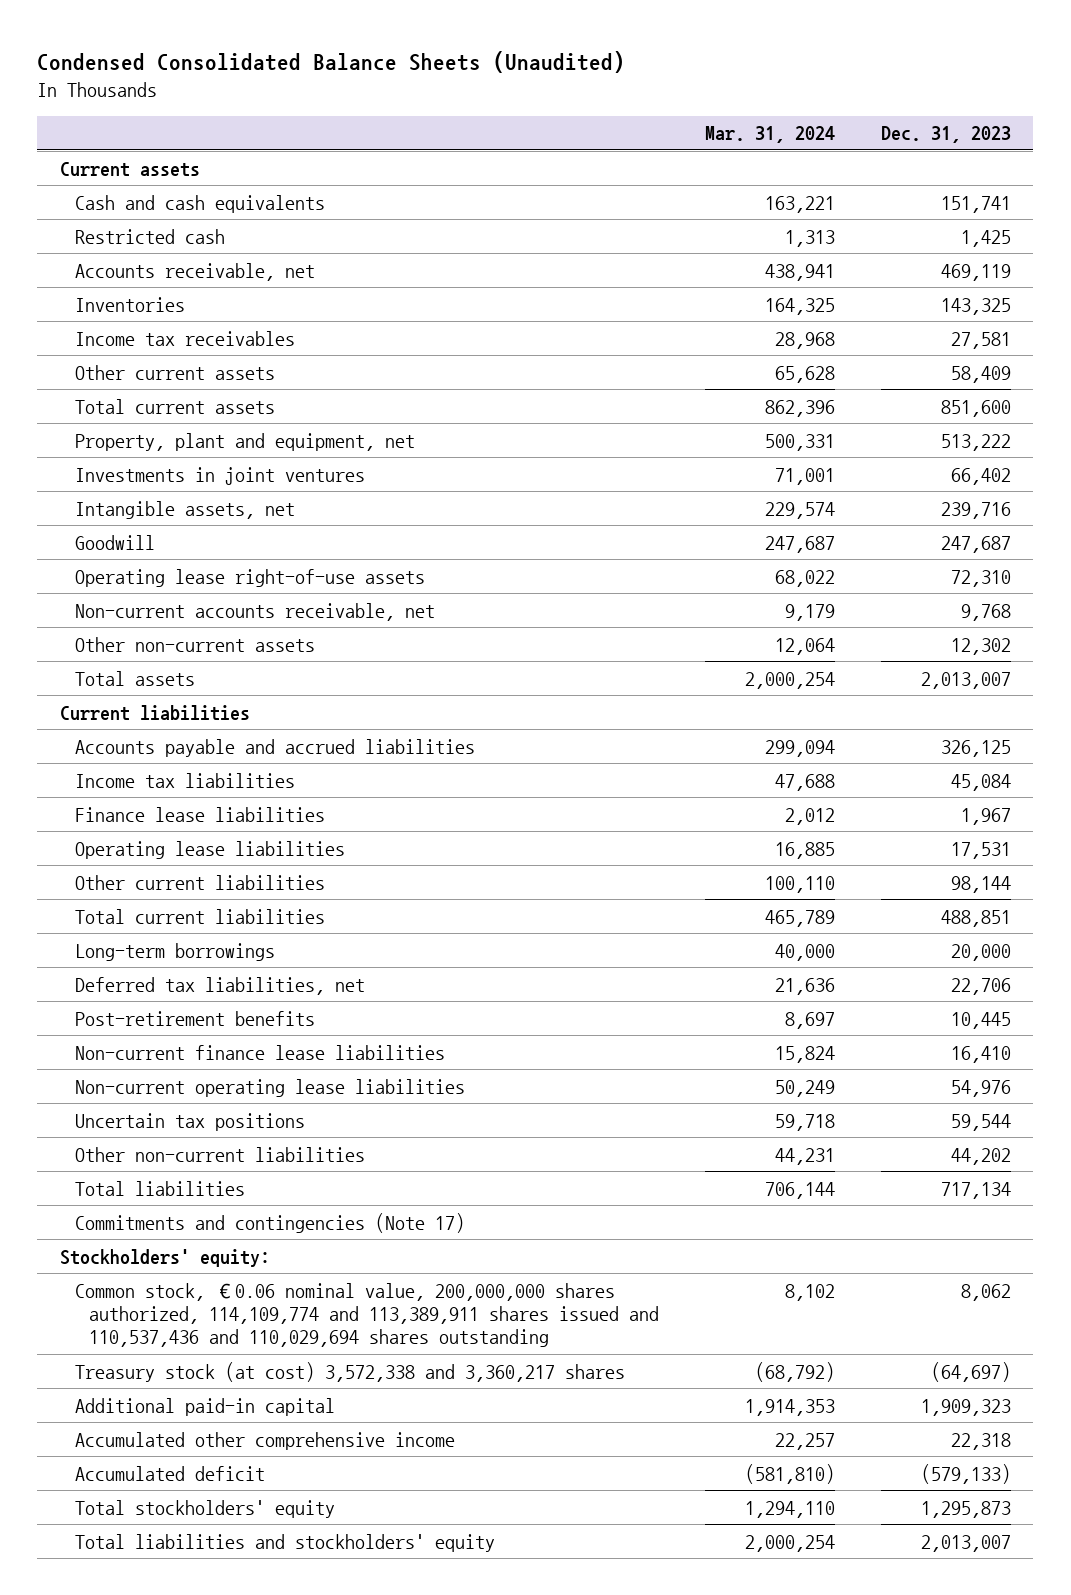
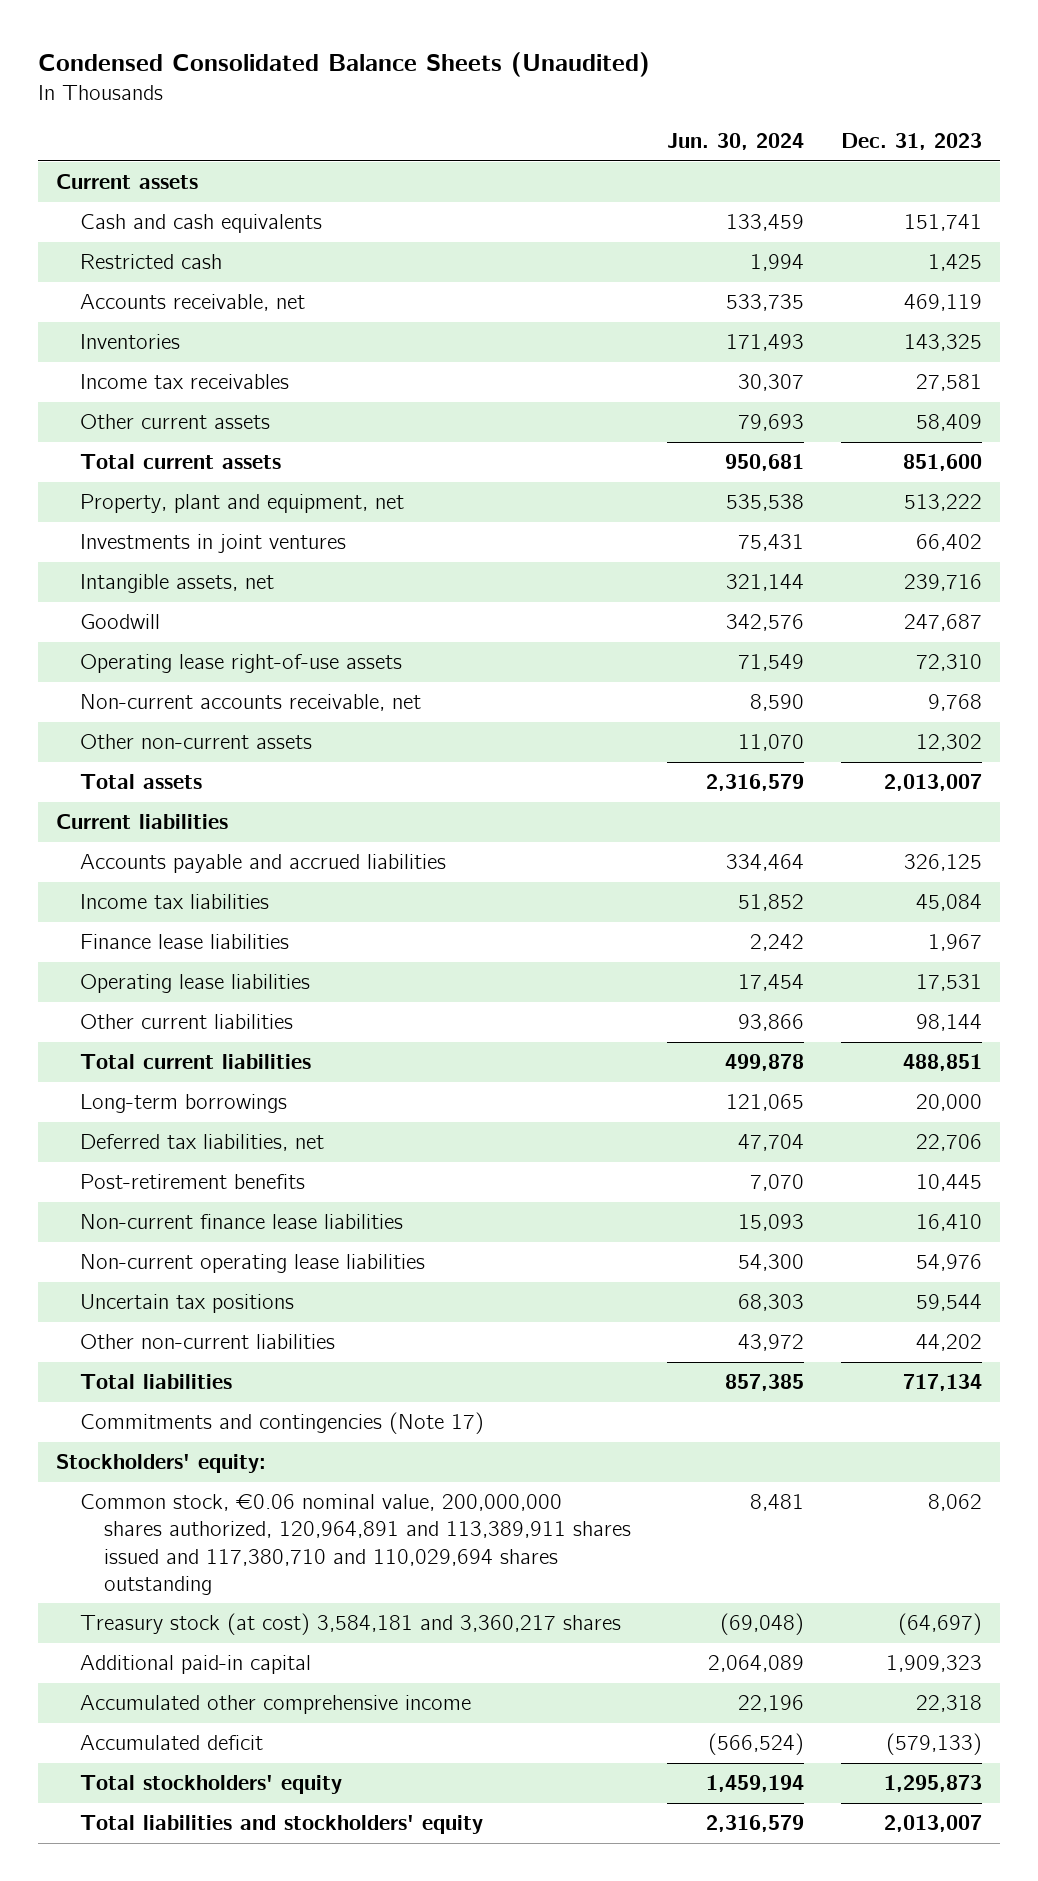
- | Mar. 31, 2024 | Dec. 31, 2023
+ | Jun. 30, 2024 | Dec. 31, 2023
- Common stock, €0.06 nominal value, 200,000,000 shares authorized, 114,109,774 and 113,389,911 shares issued and 110,537,436 and 110,029,694 shares outstanding | 8,102 | 8,062
- Treasury stock (at cost) 3,572,338 and 3,360,217 shares | (68,792) | (64,697)
+ Common stock, €0.06 nominal value, 200,000,000 shares authorized, 120,964,891 and 113,389,911 shares issued and 117,380,710 and 110,029,694 shares outstanding | 8,481 | 8,062
+ Treasury stock (at cost) 3,584,181 and 3,360,217 shares | (69,048) | (64,697)

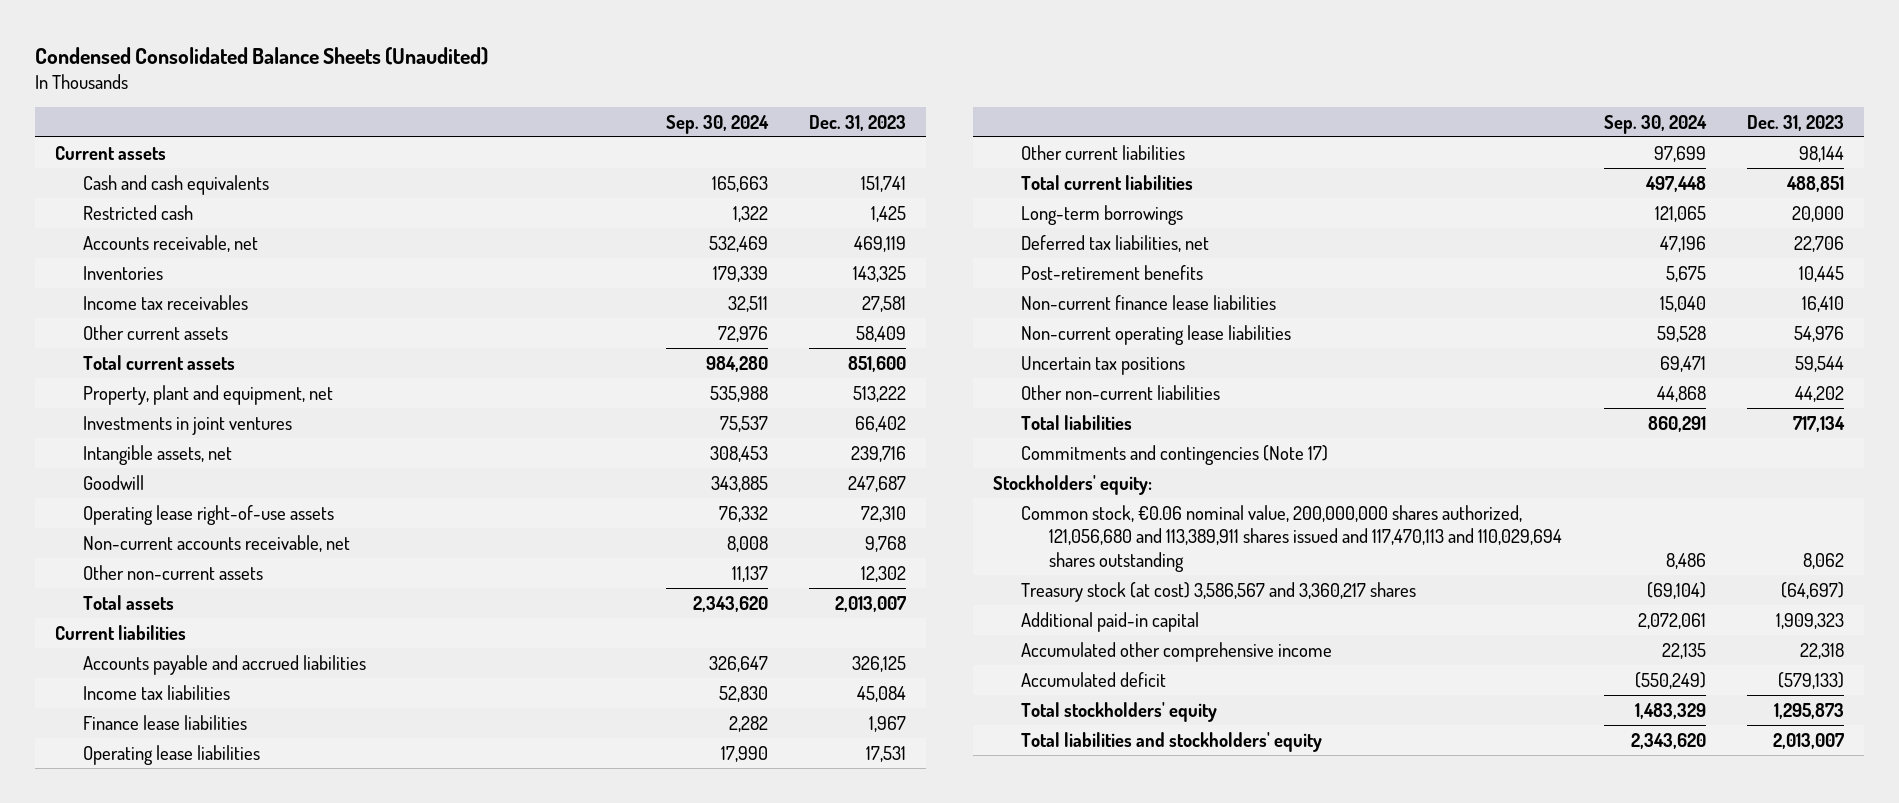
- | Jun. 30, 2024 | Dec. 31, 2023
+ | Sep. 30, 2024 | Dec. 31, 2023
- Common stock, €0.06 nominal value, 200,000,000 shares authorized, 120,964,891 and 113,389,911 shares issued and 117,380,710 and 110,029,694 shares outstanding | 8,481 | 8,062
- Treasury stock (at cost) 3,584,181 and 3,360,217 shares | (69,048) | (64,697)
+ Common stock, €0.06 nominal value, 200,000,000 shares authorized, 121,056,680 and 113,389,911 shares issued and 117,470,113 and 110,029,694 shares outstanding | 8,486 | 8,062
+ Treasury stock (at cost) 3,586,567 and 3,360,217 shares | (69,104) | (64,697)

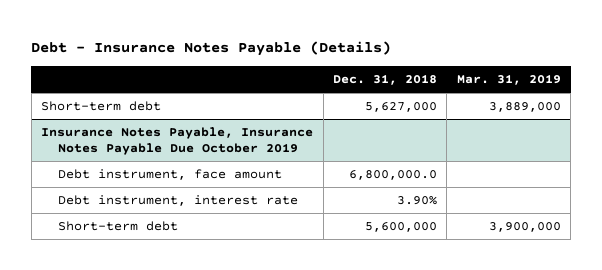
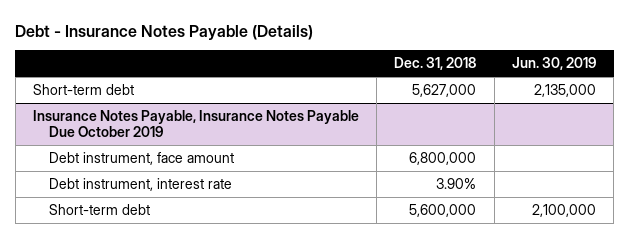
- | Dec. 31, 2018 | Mar. 31, 2019
+ | Dec. 31, 2018 | Jun. 30, 2019
@ Insurance Notes Payable, Insurance Notes Payable Due October 2019
- Debt instrument, face amount | 6,800,000.0 |
+ Debt instrument, face amount | 6,800,000 |

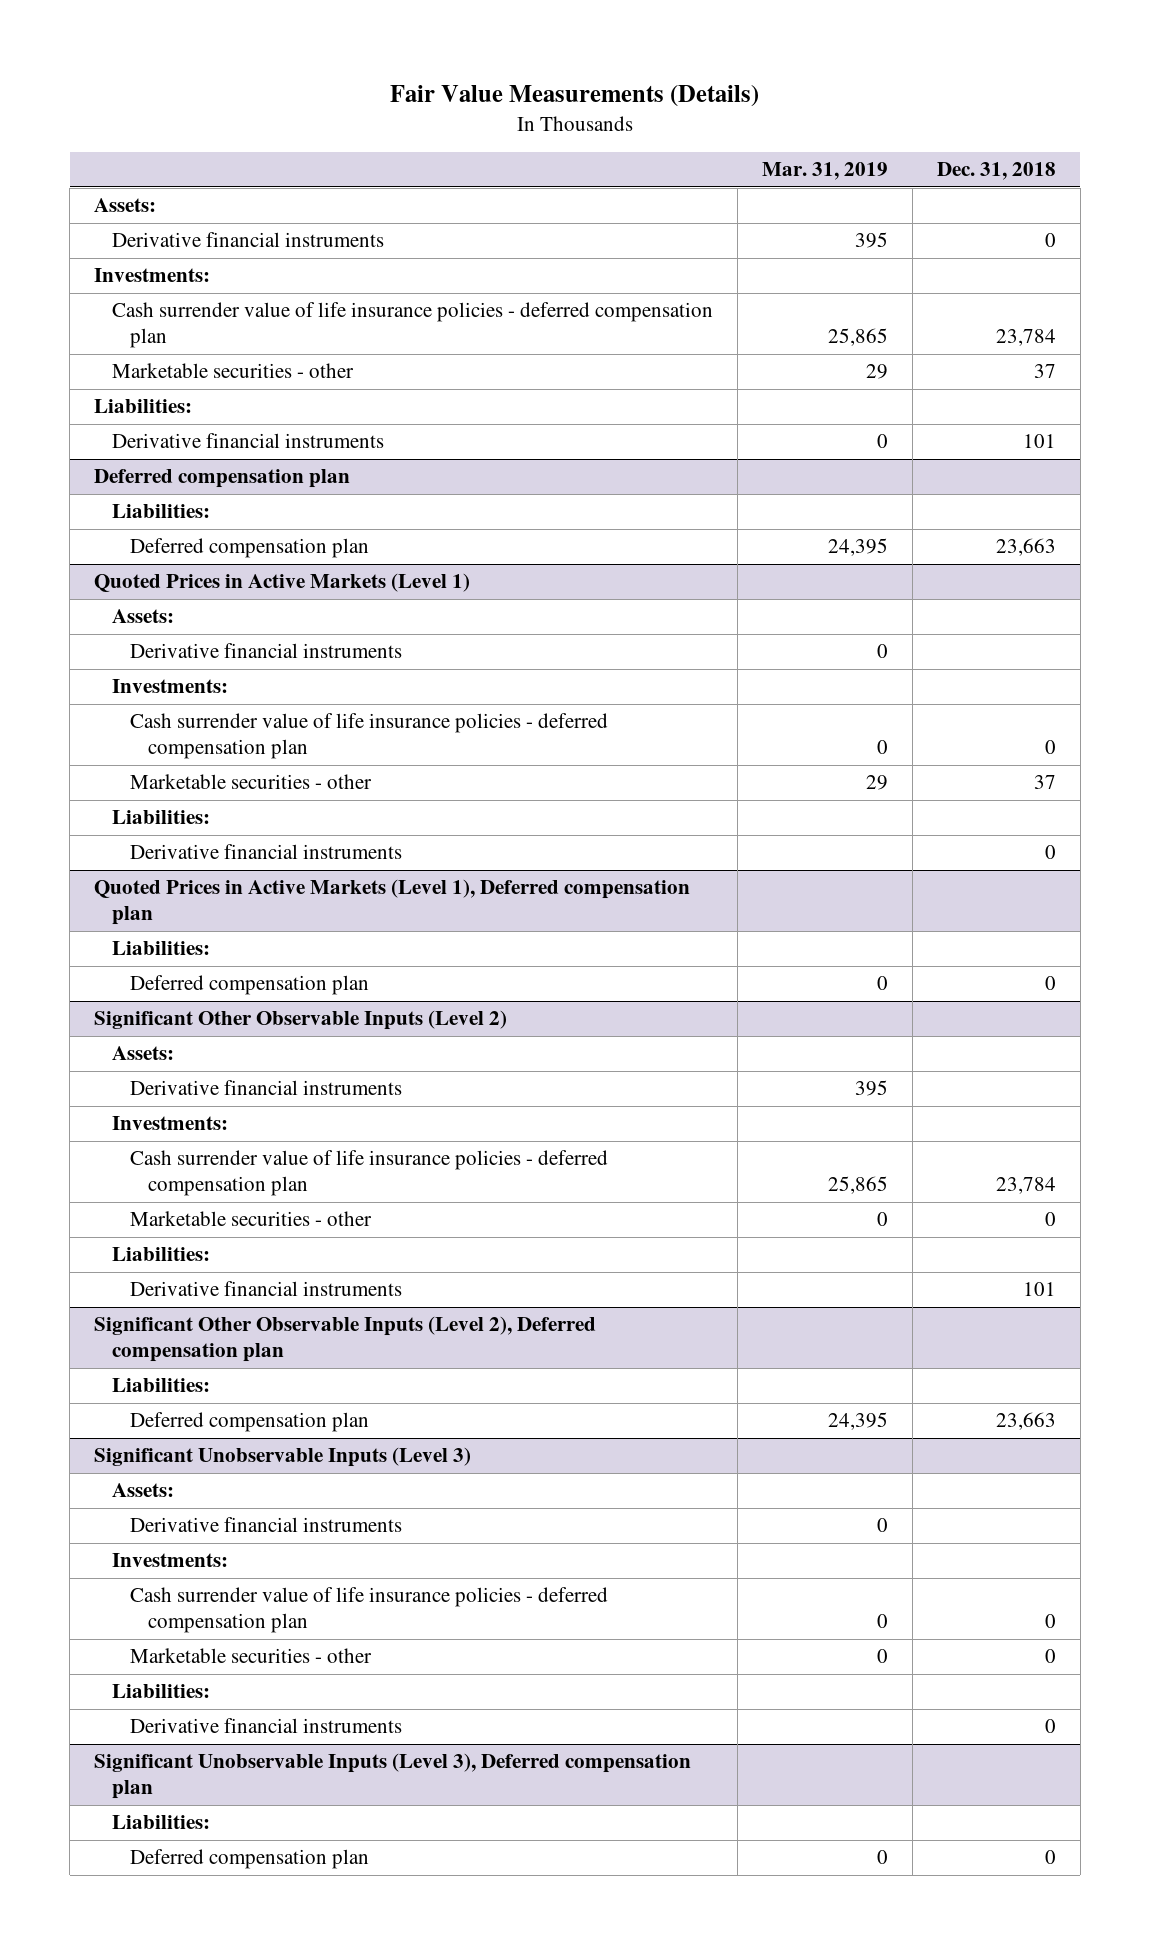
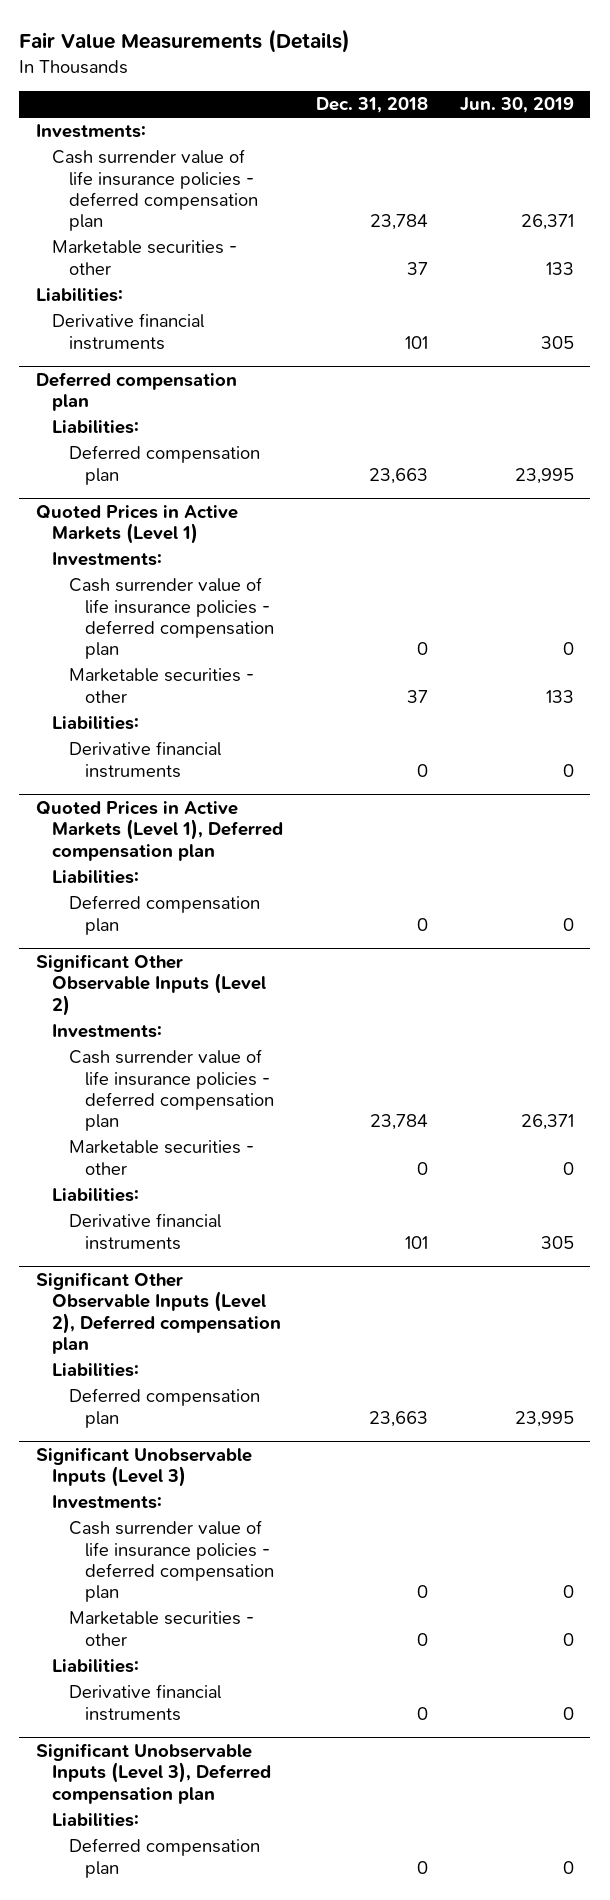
- | Mar. 31, 2019 | Dec. 31, 2018
+ | Dec. 31, 2018 | Jun. 30, 2019
- Assets:
- Derivative financial instruments | 395 | 0
@ Quoted Prices in Active Markets (Level 1)
- Assets:
- Derivative financial instruments | 0 |
@ Significant Other Observable Inputs (Level 2)
- Assets:
- Derivative financial instruments | 395 |
@ Significant Unobservable Inputs (Level 3)
- Assets:
- Derivative financial instruments | 0 |

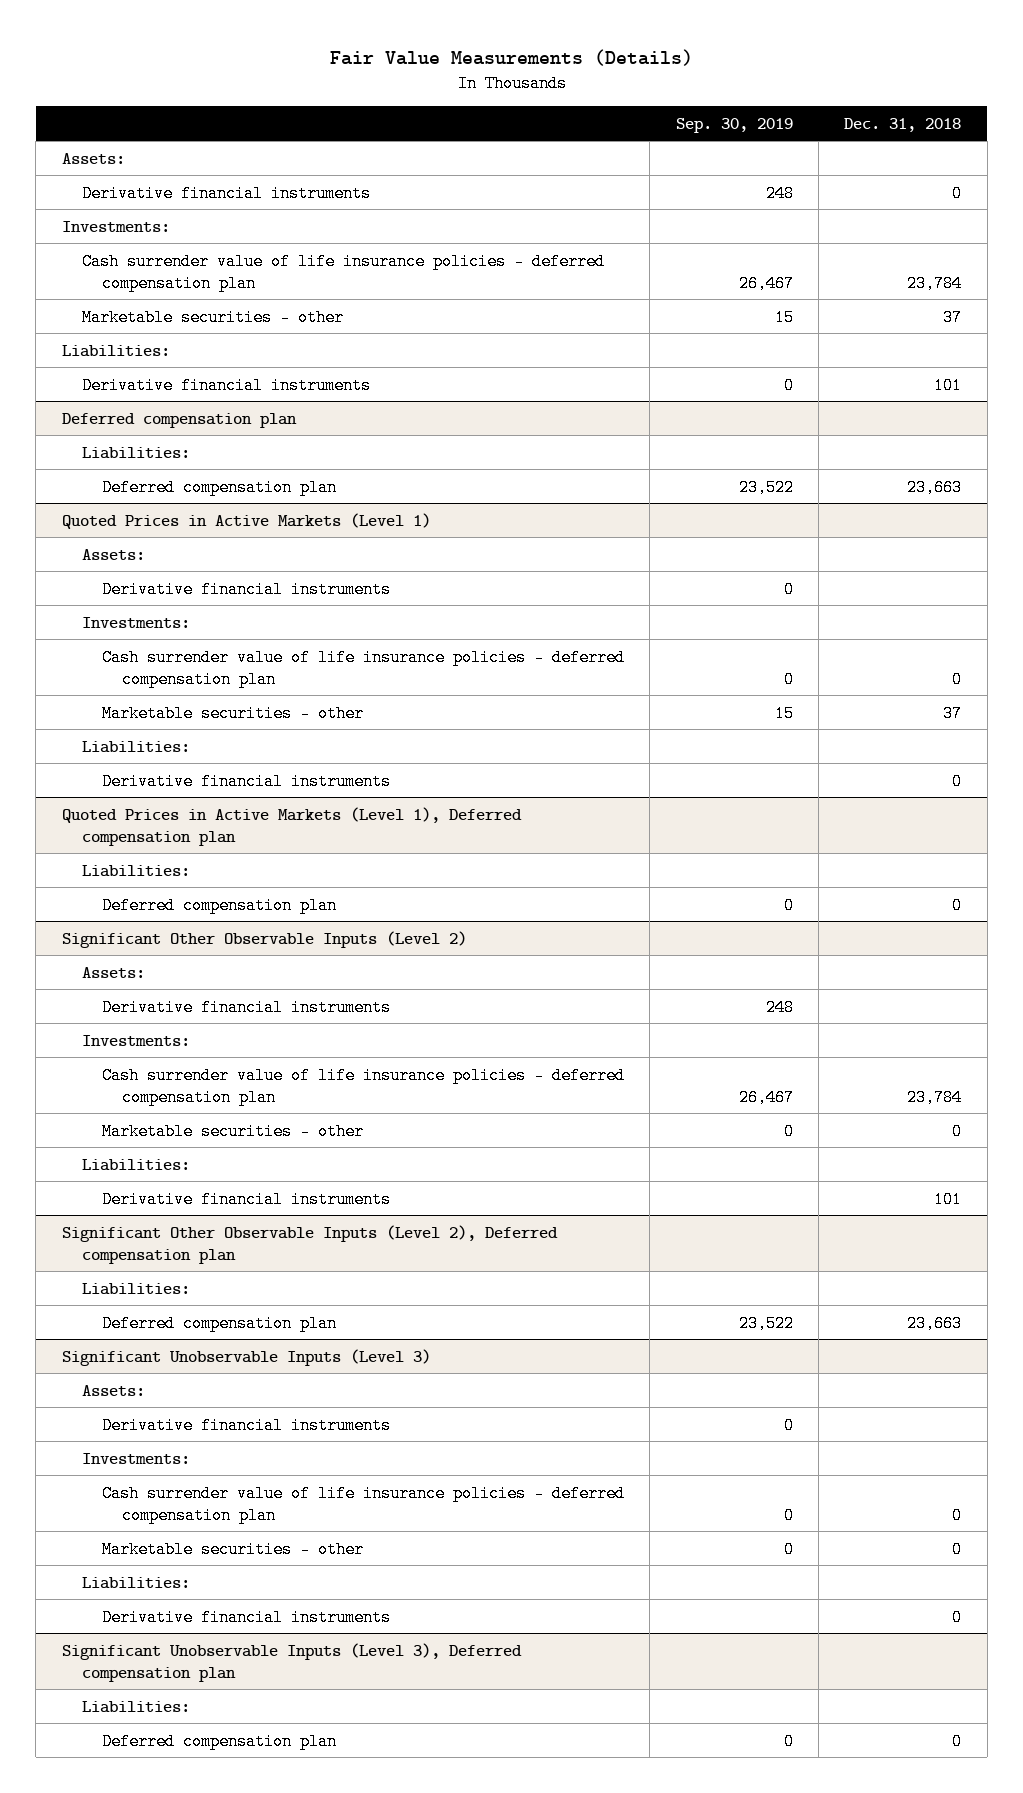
- | Dec. 31, 2018 | Jun. 30, 2019
+ | Sep. 30, 2019 | Dec. 31, 2018
+ Assets:
+ Derivative financial instruments | 248 | 0
@ Quoted Prices in Active Markets (Level 1)
+ Assets:
+ Derivative financial instruments | 0 |
@ Significant Other Observable Inputs (Level 2)
+ Assets:
+ Derivative financial instruments | 248 |
@ Significant Unobservable Inputs (Level 3)
+ Assets:
+ Derivative financial instruments | 0 |

